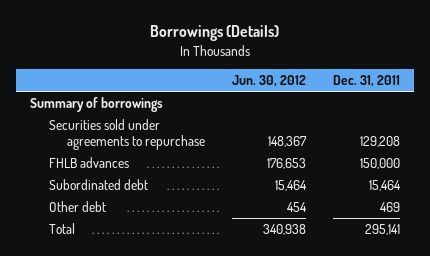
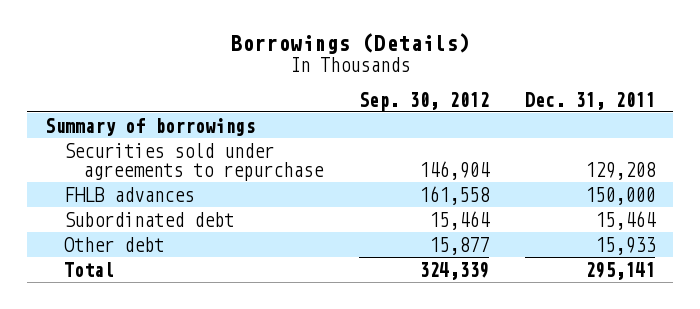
- | Jun. 30, 2012 | Dec. 31, 2011
+ | Sep. 30, 2012 | Dec. 31, 2011
- Other debt | 454 | 469
+ Other debt | 15,877 | 15,933

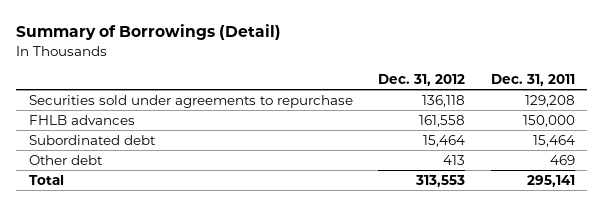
- Borrowings (Details)
+ Summary of Borrowings (Detail)
- | Sep. 30, 2012 | Dec. 31, 2011
+ | Dec. 31, 2012 | Dec. 31, 2011
- Summary of borrowings
- Other debt | 15,877 | 15,933
+ Other debt | 413 | 469

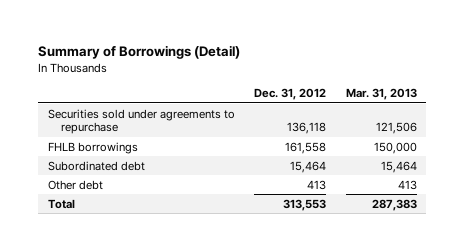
- | Dec. 31, 2012 | Dec. 31, 2011
+ | Dec. 31, 2012 | Mar. 31, 2013
- FHLB advances | 161,558 | 150,000
+ FHLB borrowings | 161,558 | 150,000

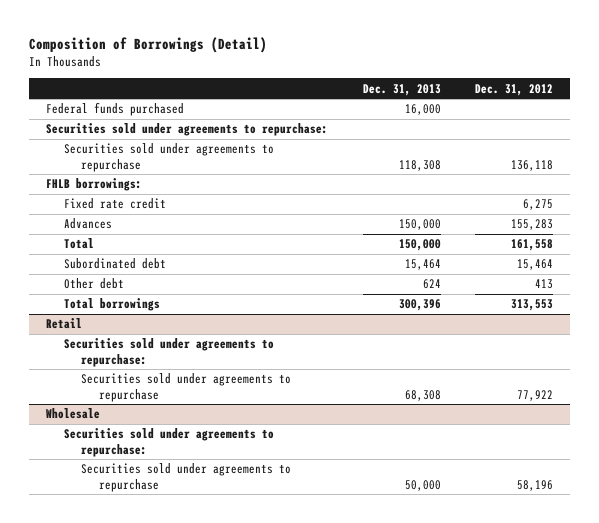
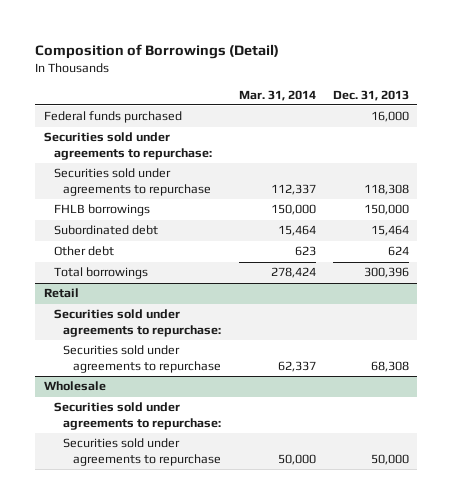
- | Dec. 31, 2013 | Dec. 31, 2012
+ | Mar. 31, 2014 | Dec. 31, 2013
- FHLB borrowings:
- Fixed rate credit | | 6,275
- Advances | 150,000 | 155,283
- Total | 150,000 | 161,558
+ FHLB borrowings | 150,000 | 150,000

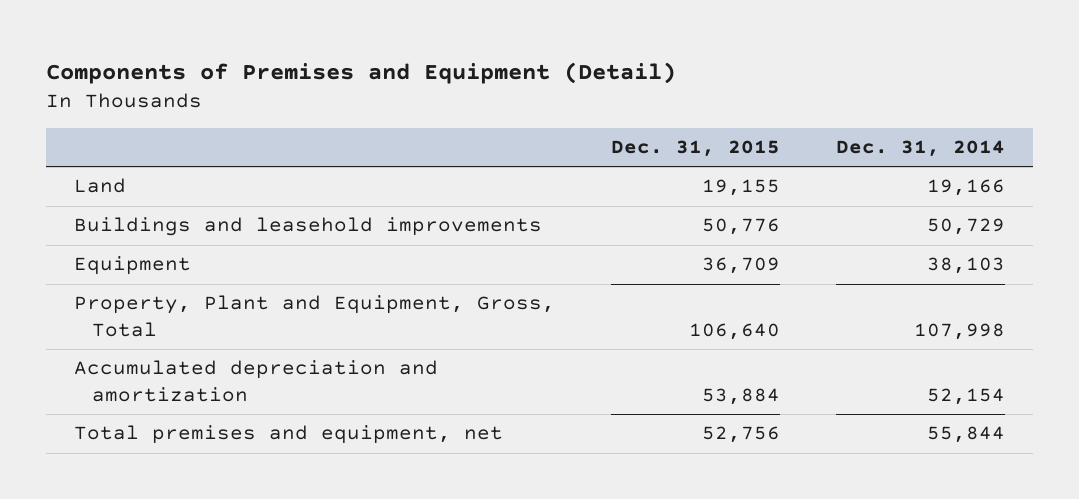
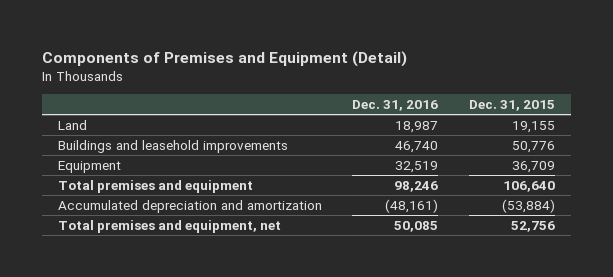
- | Dec. 31, 2015 | Dec. 31, 2014
+ | Dec. 31, 2016 | Dec. 31, 2015
- Property, Plant and Equipment, Gross, Total | 106,640 | 107,998
- Accumulated depreciation and amortization | 53,884 | 52,154
+ Total premises and equipment | 98,246 | 106,640
+ Accumulated depreciation and amortization | (48,161) | (53,884)

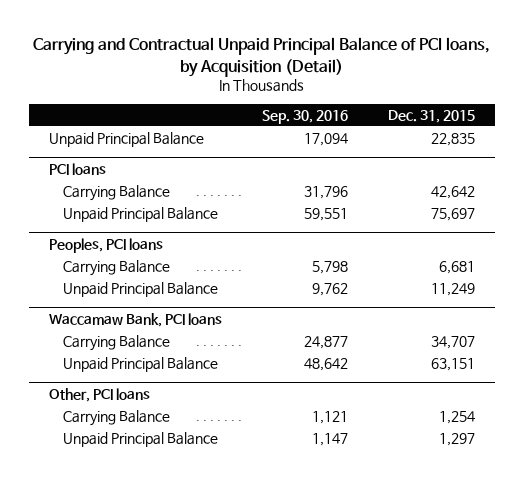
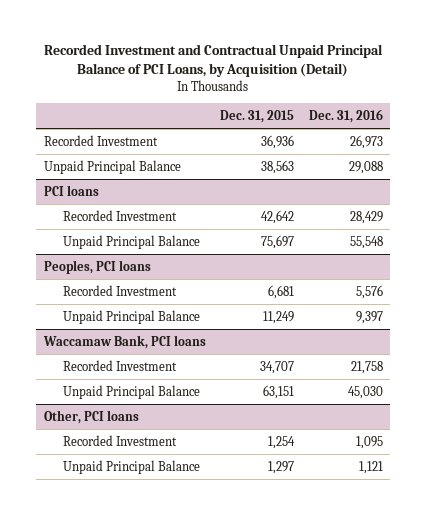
- Carrying and Contractual Unpaid Principal Balance of PCI loans, by Acquisition (Detail)
+ Recorded Investment and Contractual Unpaid Principal Balance of PCI Loans, by Acquisition (Detail)
- | Sep. 30, 2016 | Dec. 31, 2015
+ | Dec. 31, 2015 | Dec. 31, 2016
- Unpaid Principal Balance | 17,094 | 22,835
+ Recorded Investment | 36,936 | 26,973
+ Unpaid Principal Balance | 38,563 | 29,088
@ PCI loans
- Carrying Balance | 31,796 | 42,642
+ Recorded Investment | 42,642 | 28,429
@ Peoples, PCI loans
- Carrying Balance | 5,798 | 6,681
+ Recorded Investment | 6,681 | 5,576
@ Waccamaw Bank, PCI loans
- Carrying Balance | 24,877 | 34,707
+ Recorded Investment | 34,707 | 21,758
@ Other, PCI loans
- Carrying Balance | 1,121 | 1,254
+ Recorded Investment | 1,254 | 1,095

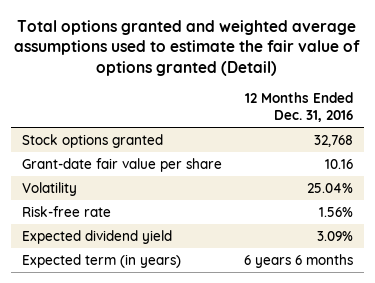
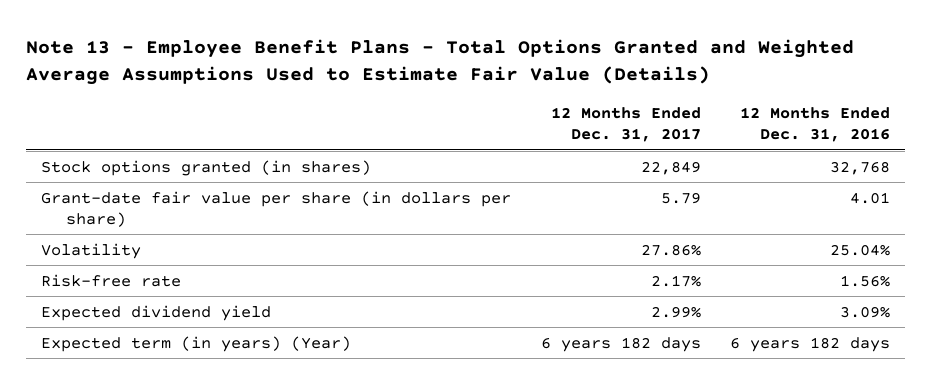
- Total options granted and weighted average assumptions used to estimate the fair value of options granted (Detail)
+ Note 13 - Employee Benefit Plans - Total Options Granted and Weighted Average Assumptions Used to Estimate Fair Value (Details)
- | 12 Months Ended Dec. 31, 2016
+ | 12 Months Ended Dec. 31, 2017 | 12 Months Ended Dec. 31, 2016
- Stock options granted | 32,768
- Grant-date fair value per share | 10.16
+ Stock options granted (in shares) | 22,849 | 32,768
+ Grant-date fair value per share (in dollars per share) | 5.79 | 4.01
- Expected term (in years) | 6 years 6 months
+ Expected term (in years) (Year) | 6 years 182 days | 6 years 182 days

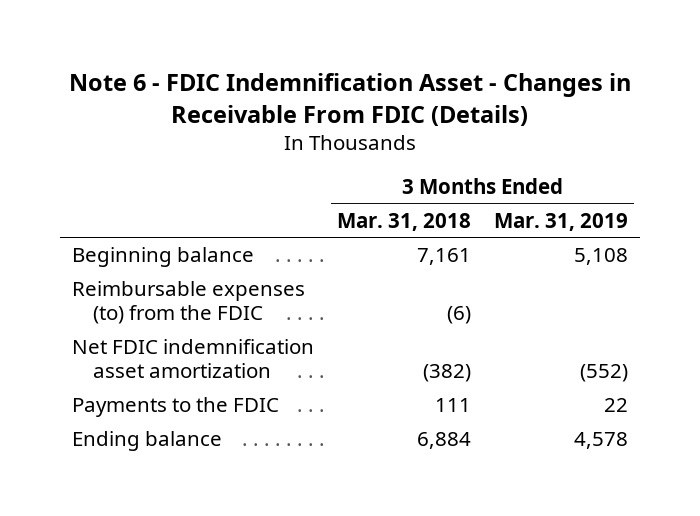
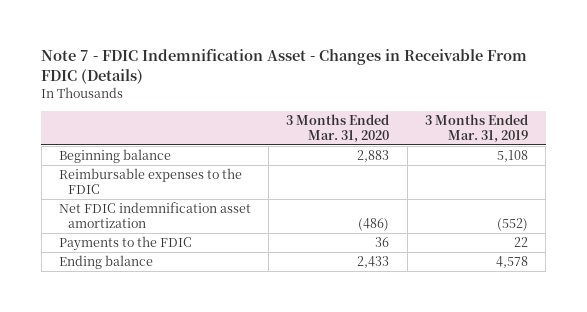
- Note 6 - FDIC Indemnification Asset - Changes in Receivable From FDIC (Details)
+ Note 7 - FDIC Indemnification Asset - Changes in Receivable From FDIC (Details)
- | 3 Months Ended Mar. 31, 2018 | 3 Months Ended Mar. 31, 2019
+ | 3 Months Ended Mar. 31, 2020 | 3 Months Ended Mar. 31, 2019
- Reimbursable expenses (to) from the FDIC | (6) |
+ Reimbursable expenses to the FDIC

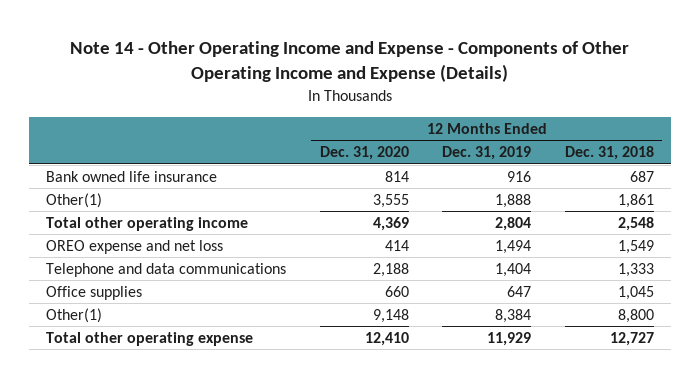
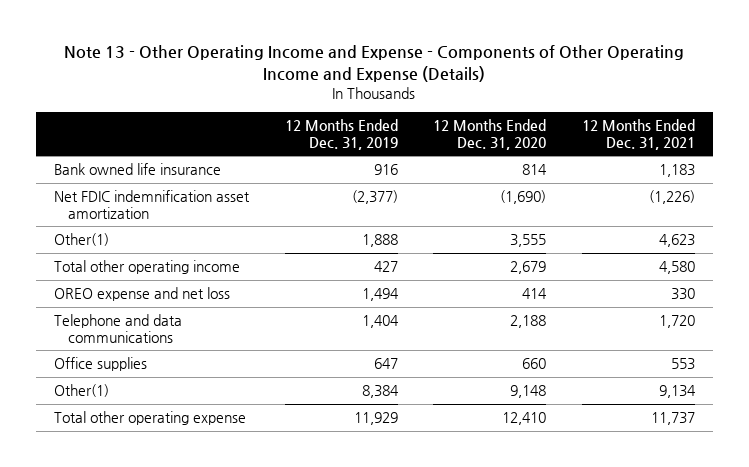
- Note 14 - Other Operating Income and Expense - Components of Other Operating Income and Expense (Details)
+ Note 13 - Other Operating Income and Expense - Components of Other Operating Income and Expense (Details)
- | 12 Months Ended Dec. 31, 2020 | 12 Months Ended Dec. 31, 2019 | 12 Months Ended Dec. 31, 2018
+ | 12 Months Ended Dec. 31, 2019 | 12 Months Ended Dec. 31, 2020 | 12 Months Ended Dec. 31, 2021
+ Net FDIC indemnification asset amortization | (2,377) | (1,690) | (1,226)
- Total other operating income | 4,369 | 2,804 | 2,548
+ Total other operating income | 427 | 2,679 | 4,580

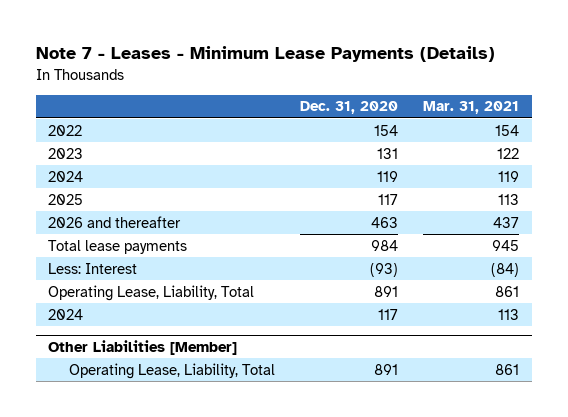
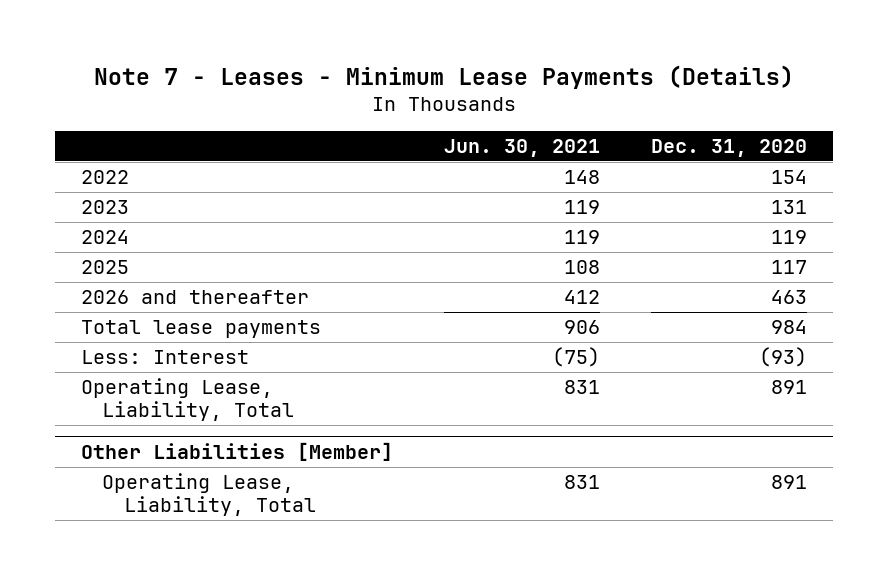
- | Dec. 31, 2020 | Mar. 31, 2021
+ | Jun. 30, 2021 | Dec. 31, 2020
- 2024 | 117 | 113

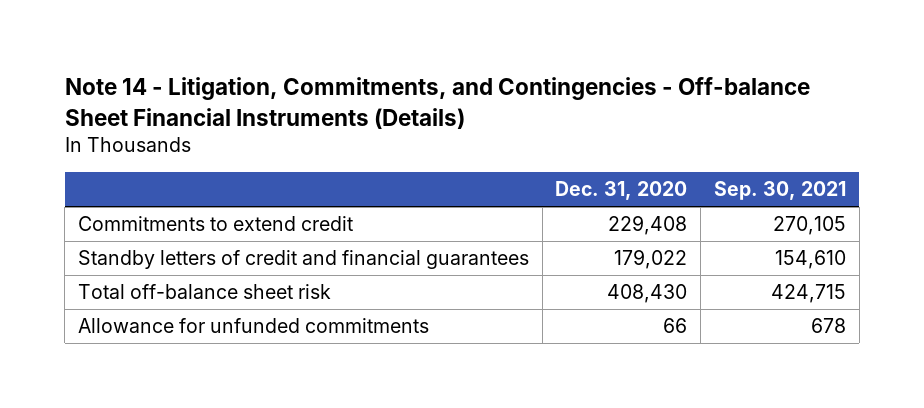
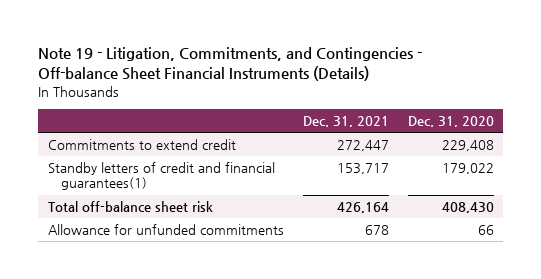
- Note 14 - Litigation, Commitments, and Contingencies - Off-balance Sheet Financial Instruments (Details)
+ Note 19 - Litigation, Commitments, and Contingencies - Off-balance Sheet Financial Instruments (Details)
- | Dec. 31, 2020 | Sep. 30, 2021
+ | Dec. 31, 2021 | Dec. 31, 2020
- Standby letters of credit and financial guarantees | 179,022 | 154,610
+ Standby letters of credit and financial guarantees(1) | 153,717 | 179,022

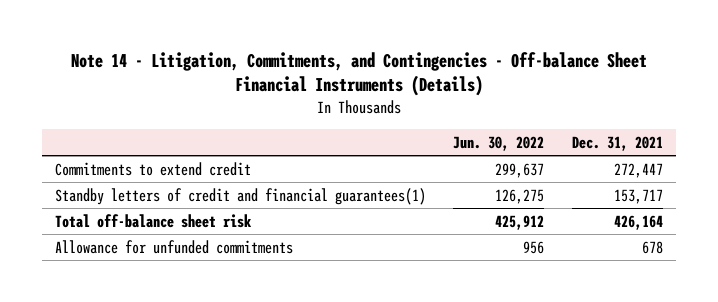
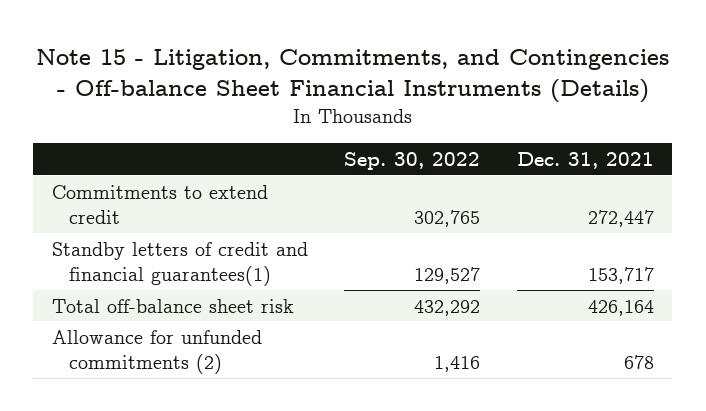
- Note 14 - Litigation, Commitments, and Contingencies - Off-balance Sheet Financial Instruments (Details)
+ Note 15 - Litigation, Commitments, and Contingencies - Off-balance Sheet Financial Instruments (Details)
- | Jun. 30, 2022 | Dec. 31, 2021
+ | Sep. 30, 2022 | Dec. 31, 2021
- Allowance for unfunded commitments | 956 | 678
+ Allowance for unfunded commitments (2) | 1,416 | 678

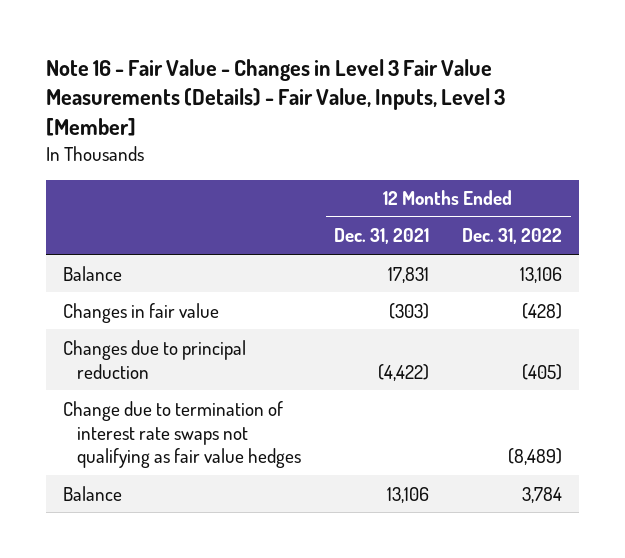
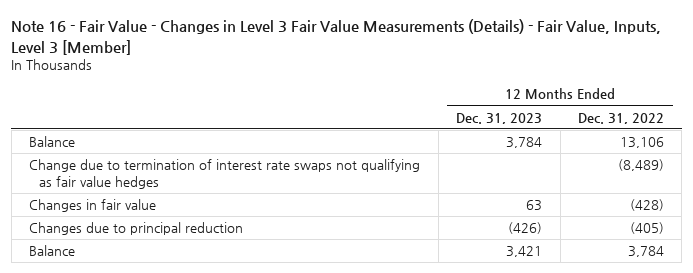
- | 12 Months Ended Dec. 31, 2021 | 12 Months Ended Dec. 31, 2022
+ | 12 Months Ended Dec. 31, 2023 | 12 Months Ended Dec. 31, 2022
moved up: Change due to termination of interest rate swaps not qualifying as fair value hedges | | (8,489)

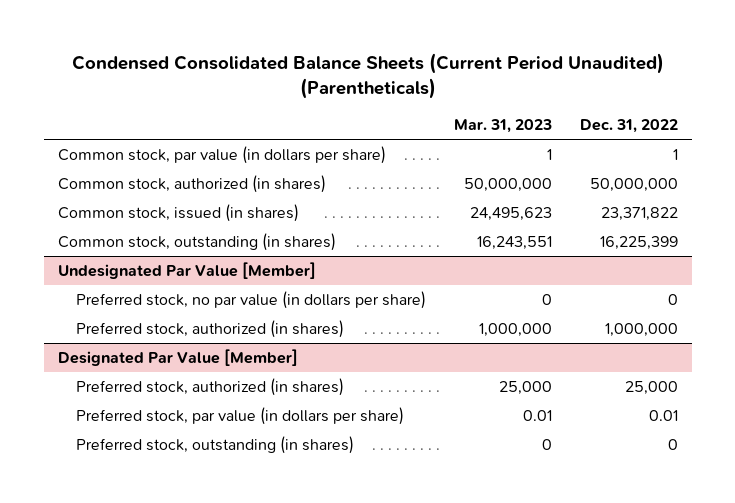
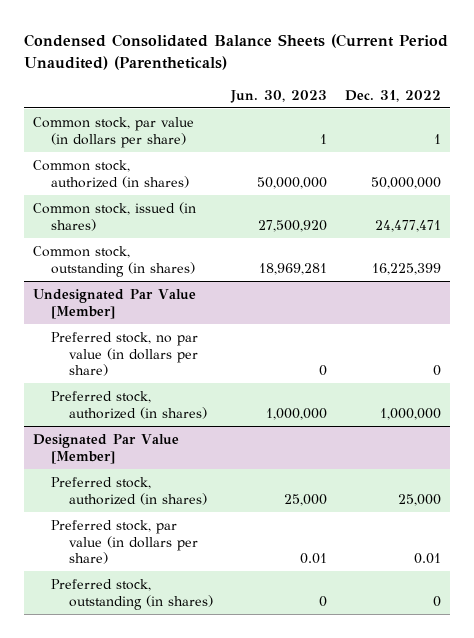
- | Mar. 31, 2023 | Dec. 31, 2022
+ | Jun. 30, 2023 | Dec. 31, 2022
- Common stock, issued (in shares) | 24,495,623 | 23,371,822
+ Common stock, issued (in shares) | 27,500,920 | 24,477,471

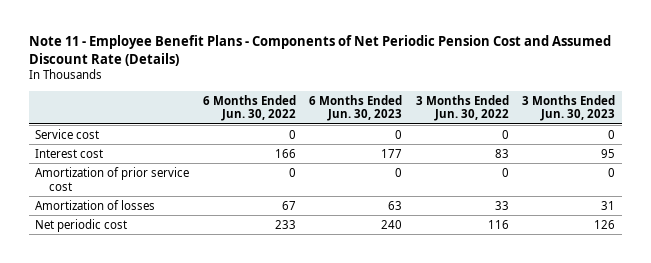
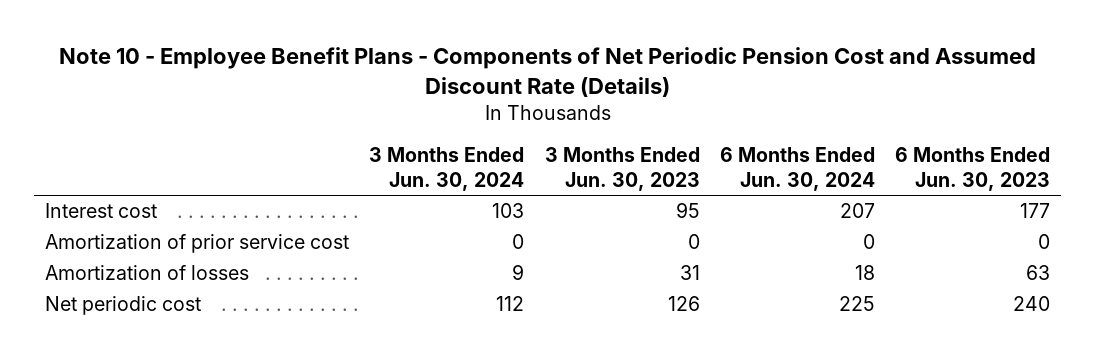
- Note 11 - Employee Benefit Plans - Components of Net Periodic Pension Cost and Assumed Discount Rate (Details)
+ Note 10 - Employee Benefit Plans - Components of Net Periodic Pension Cost and Assumed Discount Rate (Details)
- | 6 Months Ended Jun. 30, 2022 | 6 Months Ended Jun. 30, 2023 | 3 Months Ended Jun. 30, 2022 | 3 Months Ended Jun. 30, 2023
+ | 3 Months Ended Jun. 30, 2024 | 3 Months Ended Jun. 30, 2023 | 6 Months Ended Jun. 30, 2024 | 6 Months Ended Jun. 30, 2023
- Service cost | 0 | 0 | 0 | 0

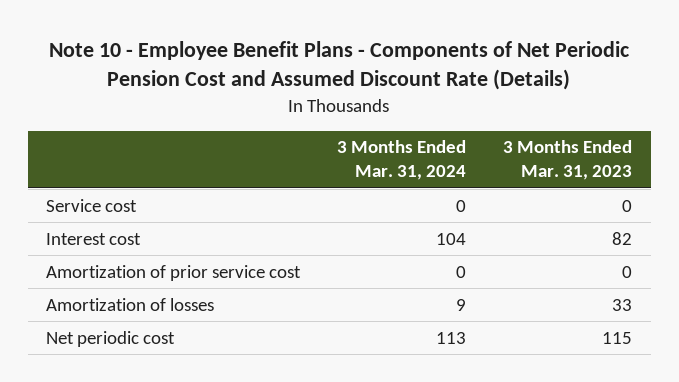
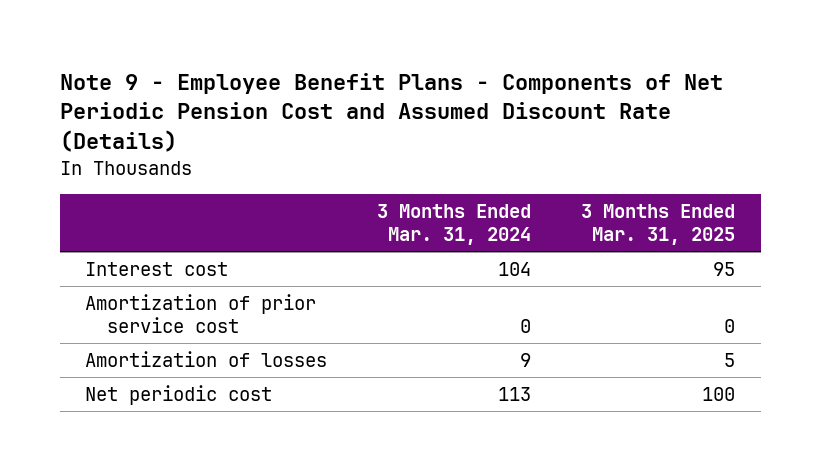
- Note 10 - Employee Benefit Plans - Components of Net Periodic Pension Cost and Assumed Discount Rate (Details)
+ Note 9 - Employee Benefit Plans - Components of Net Periodic Pension Cost and Assumed Discount Rate (Details)
- | 3 Months Ended Mar. 31, 2024 | 3 Months Ended Mar. 31, 2023
+ | 3 Months Ended Mar. 31, 2024 | 3 Months Ended Mar. 31, 2025
- Service cost | 0 | 0

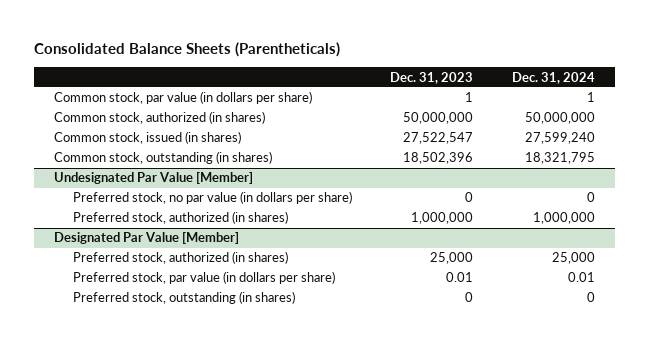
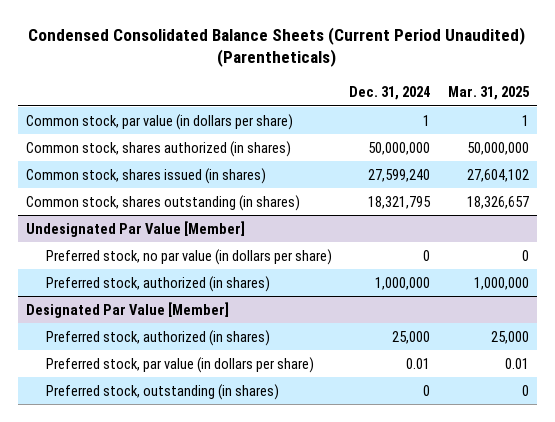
- Consolidated Balance Sheets (Parentheticals)
+ Condensed Consolidated Balance Sheets (Current Period Unaudited) (Parentheticals)
- | Dec. 31, 2023 | Dec. 31, 2024
+ | Dec. 31, 2024 | Mar. 31, 2025
- Common stock, authorized (in shares) | 50,000,000 | 50,000,000
- Common stock, issued (in shares) | 27,522,547 | 27,599,240
- Common stock, outstanding (in shares) | 18,502,396 | 18,321,795
+ Common stock, shares authorized (in shares) | 50,000,000 | 50,000,000
+ Common stock, shares issued (in shares) | 27,599,240 | 27,604,102
+ Common stock, shares outstanding (in shares) | 18,321,795 | 18,326,657

